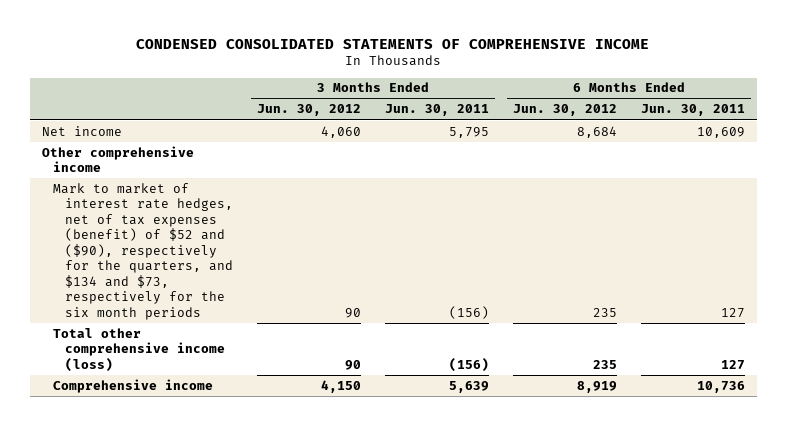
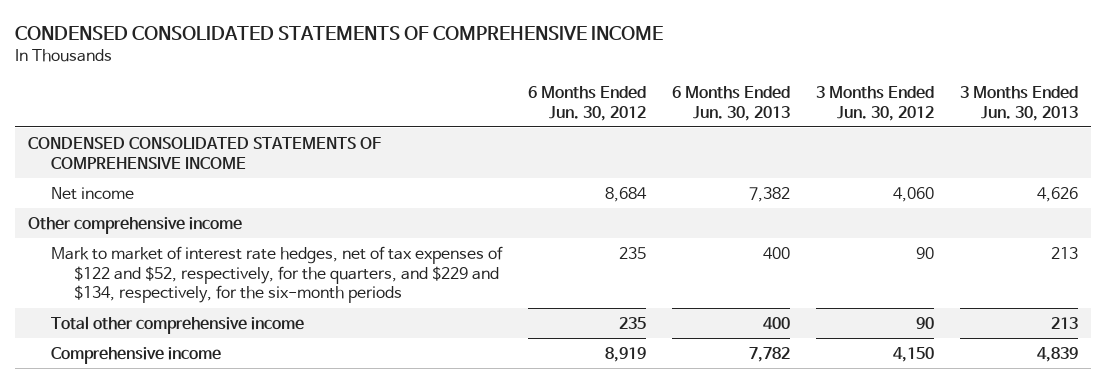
- | 3 Months Ended Jun. 30, 2012 | 3 Months Ended Jun. 30, 2011 | 6 Months Ended Jun. 30, 2012 | 6 Months Ended Jun. 30, 2011
+ | 6 Months Ended Jun. 30, 2012 | 6 Months Ended Jun. 30, 2013 | 3 Months Ended Jun. 30, 2012 | 3 Months Ended Jun. 30, 2013
+ CONDENSED CONSOLIDATED STATEMENTS OF COMPREHENSIVE INCOME
- Mark to market of interest rate hedges, net of tax expenses (benefit) of $52 and ($90), respectively for the quarters, and $134 and $73, respectively for the six month periods | 90 | (156) | 235 | 127
- Total other comprehensive income (loss) | 90 | (156) | 235 | 127
+ Mark to market of interest rate hedges, net of tax expenses of $122 and $52, respectively, for the quarters, and $229 and $134, respectively, for the six-month periods | 235 | 400 | 90 | 213
+ Total other comprehensive income | 235 | 400 | 90 | 213

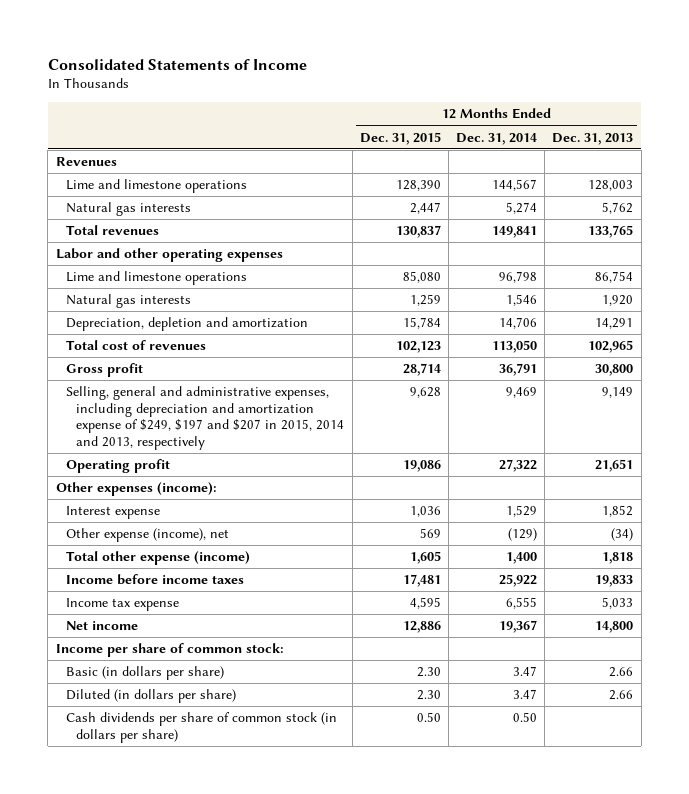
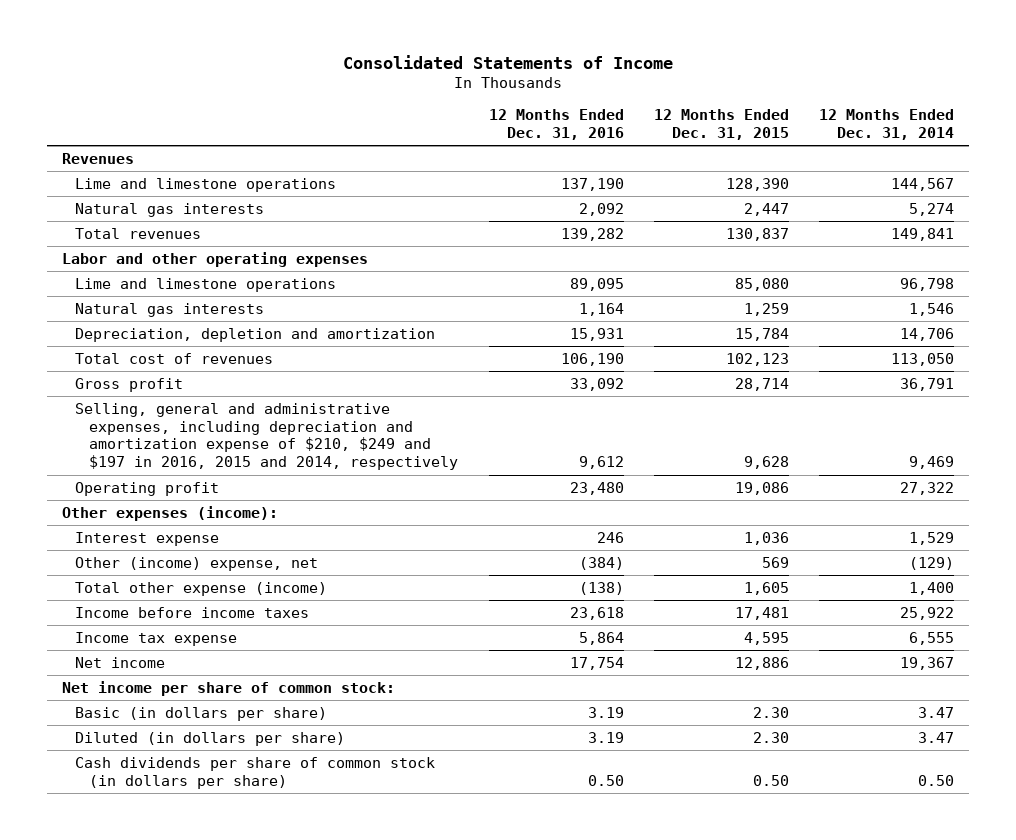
- | 12 Months Ended Dec. 31, 2015 | 12 Months Ended Dec. 31, 2014 | 12 Months Ended Dec. 31, 2013
+ | 12 Months Ended Dec. 31, 2016 | 12 Months Ended Dec. 31, 2015 | 12 Months Ended Dec. 31, 2014
- Selling, general and administrative expenses, including depreciation and amortization expense of $249, $197 and $207 in 2015, 2014 and 2013, respectively | 9,628 | 9,469 | 9,149
+ Selling, general and administrative expenses, including depreciation and amortization expense of $210, $249 and $197 in 2016, 2015 and 2014, respectively | 9,612 | 9,628 | 9,469
- Other expense (income), net | 569 | (129) | (34)
+ Other (income) expense, net | (384) | 569 | (129)
- Income per share of common stock:
+ Net income per share of common stock:

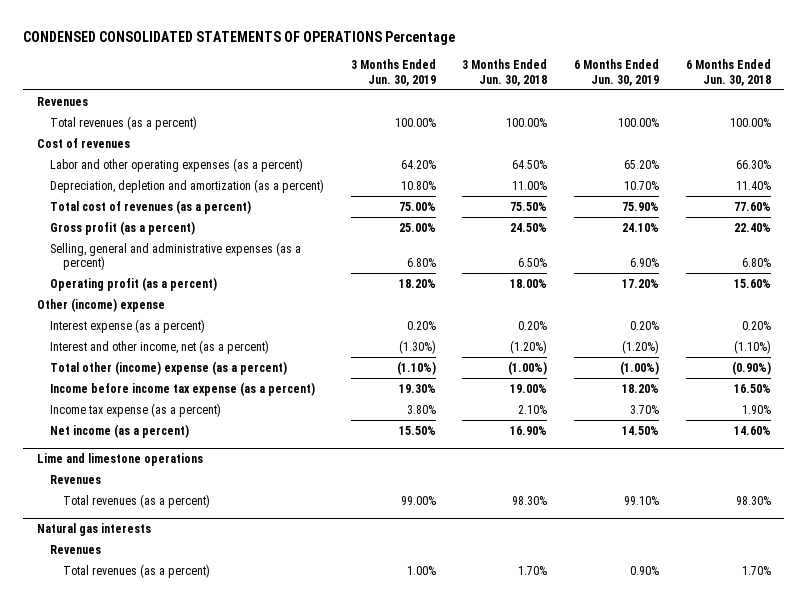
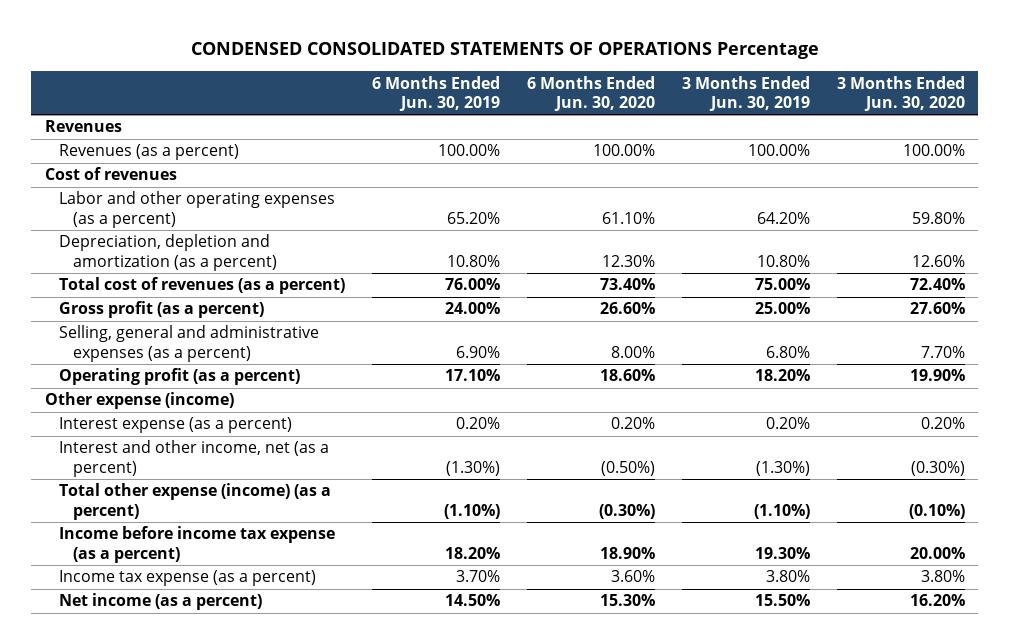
- | 3 Months Ended Jun. 30, 2019 | 3 Months Ended Jun. 30, 2018 | 6 Months Ended Jun. 30, 2019 | 6 Months Ended Jun. 30, 2018
+ | 6 Months Ended Jun. 30, 2019 | 6 Months Ended Jun. 30, 2020 | 3 Months Ended Jun. 30, 2019 | 3 Months Ended Jun. 30, 2020
- Total revenues (as a percent) | 100.00% | 100.00% | 100.00% | 100.00%
+ Revenues (as a percent) | 100.00% | 100.00% | 100.00% | 100.00%
- Depreciation, depletion and amortization (as a percent) | 10.80% | 11.00% | 10.70% | 11.40%
- Total cost of revenues (as a percent) | 75.00% | 75.50% | 75.90% | 77.60%
- Gross profit (as a percent) | 25.00% | 24.50% | 24.10% | 22.40%
+ Depreciation, depletion and amortization (as a percent) | 10.80% | 12.30% | 10.80% | 12.60%
+ Total cost of revenues (as a percent) | 76.00% | 73.40% | 75.00% | 72.40%
+ Gross profit (as a percent) | 24.00% | 26.60% | 25.00% | 27.60%
- Operating profit (as a percent) | 18.20% | 18.00% | 17.20% | 15.60%
- Other (income) expense
+ Operating profit (as a percent) | 17.10% | 18.60% | 18.20% | 19.90%
+ Other expense (income)
- Interest and other income, net (as a percent) | (1.30%) | (1.20%) | (1.20%) | (1.10%)
- Total other (income) expense (as a percent) | (1.10%) | (1.00%) | (1.00%) | (0.90%)
+ Interest and other income, net (as a percent) | (1.30%) | (0.50%) | (1.30%) | (0.30%)
+ Total other expense (income) (as a percent) | (1.10%) | (0.30%) | (1.10%) | (0.10%)
- Lime and limestone operations
- Revenues
- Total revenues (as a percent) | 99.00% | 98.30% | 99.10% | 98.30%
- Natural gas interests
- Revenues
- Total revenues (as a percent) | 1.00% | 1.70% | 0.90% | 1.70%

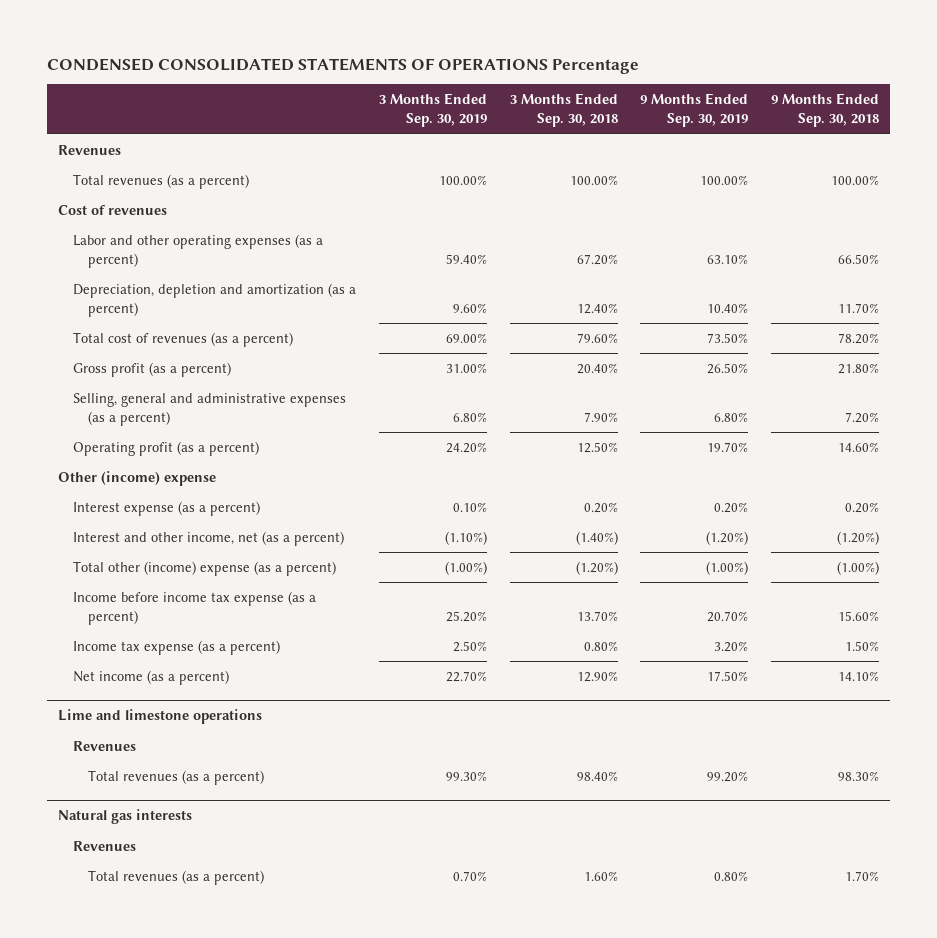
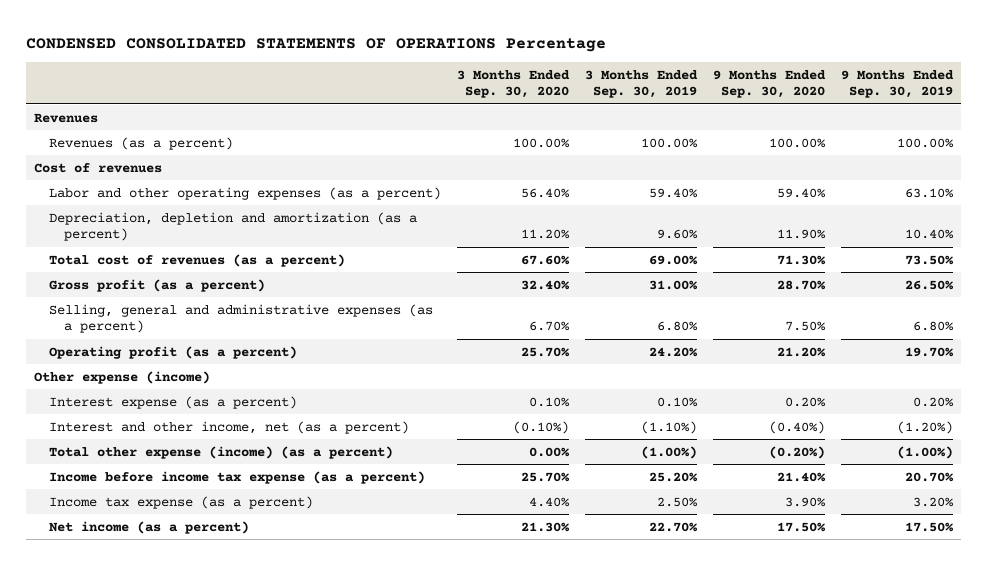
- | 3 Months Ended Sep. 30, 2019 | 3 Months Ended Sep. 30, 2018 | 9 Months Ended Sep. 30, 2019 | 9 Months Ended Sep. 30, 2018
+ | 3 Months Ended Sep. 30, 2020 | 3 Months Ended Sep. 30, 2019 | 9 Months Ended Sep. 30, 2020 | 9 Months Ended Sep. 30, 2019
- Total revenues (as a percent) | 100.00% | 100.00% | 100.00% | 100.00%
+ Revenues (as a percent) | 100.00% | 100.00% | 100.00% | 100.00%
- Other (income) expense
+ Other expense (income)
- Total other (income) expense (as a percent) | (1.00%) | (1.20%) | (1.00%) | (1.00%)
+ Total other expense (income) (as a percent) | 0.00% | (1.00%) | (0.20%) | (1.00%)
- Lime and limestone operations
- Revenues
- Total revenues (as a percent) | 99.30% | 98.40% | 99.20% | 98.30%
- Natural gas interests
- Revenues
- Total revenues (as a percent) | 0.70% | 1.60% | 0.80% | 1.70%

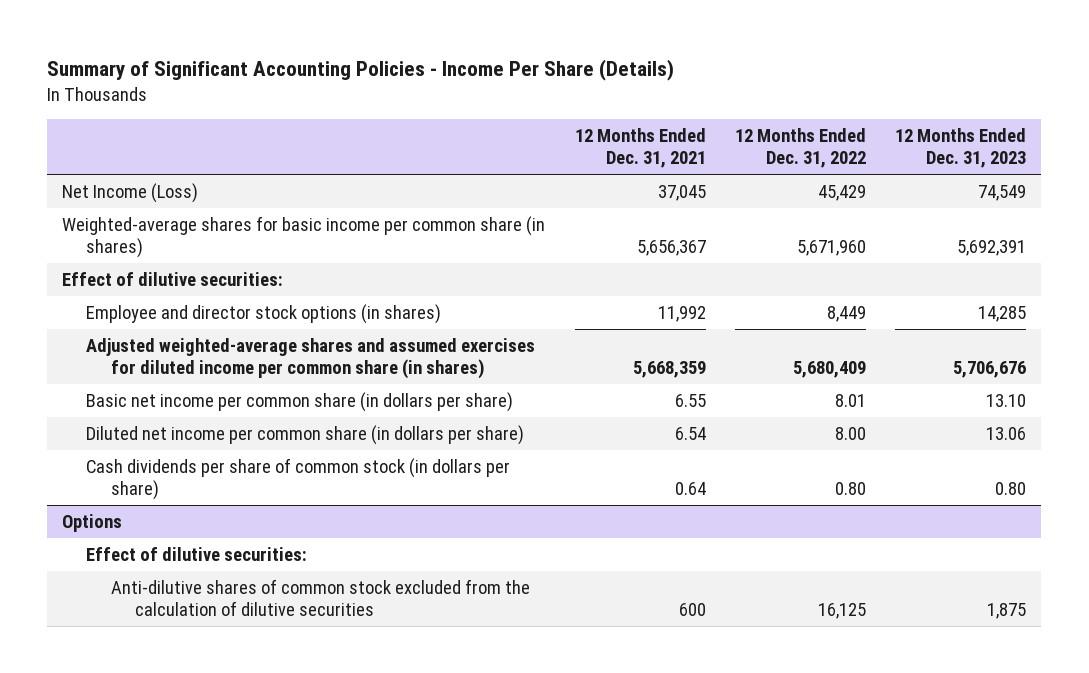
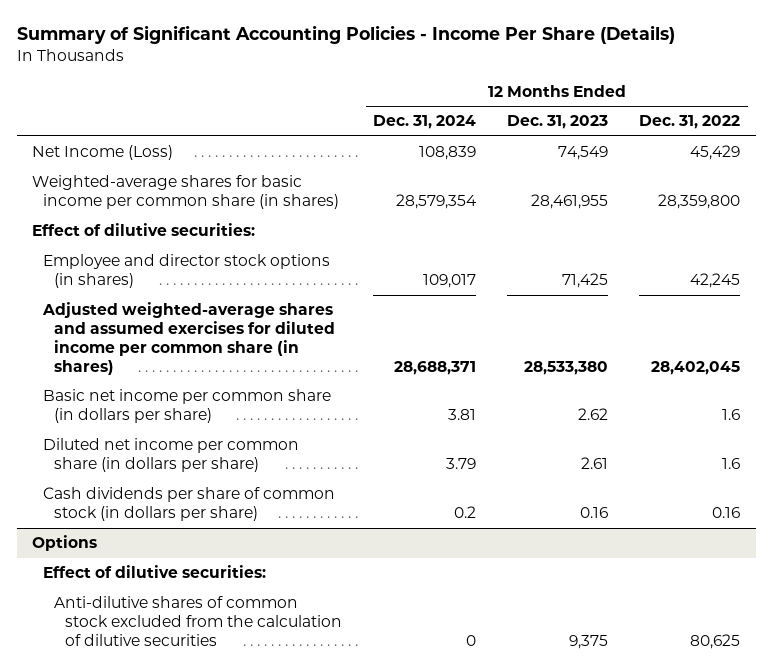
- | 12 Months Ended Dec. 31, 2021 | 12 Months Ended Dec. 31, 2022 | 12 Months Ended Dec. 31, 2023
+ | 12 Months Ended Dec. 31, 2024 | 12 Months Ended Dec. 31, 2023 | 12 Months Ended Dec. 31, 2022
- Weighted-average shares for basic income per common share (in shares) | 5,656,367 | 5,671,960 | 5,692,391
+ Weighted-average shares for basic income per common share (in shares) | 28,579,354 | 28,461,955 | 28,359,800
- Employee and director stock options (in shares) | 11,992 | 8,449 | 14,285
- Adjusted weighted-average shares and assumed exercises for diluted income per common share (in shares) | 5,668,359 | 5,680,409 | 5,706,676
- Basic net income per common share (in dollars per share) | 6.55 | 8.01 | 13.10
- Diluted net income per common share (in dollars per share) | 6.54 | 8.00 | 13.06
- Cash dividends per share of common stock (in dollars per share) | 0.64 | 0.80 | 0.80
+ Employee and director stock options (in shares) | 109,017 | 71,425 | 42,245
+ Adjusted weighted-average shares and assumed exercises for diluted income per common share (in shares) | 28,688,371 | 28,533,380 | 28,402,045
+ Basic net income per common share (in dollars per share) | 3.81 | 2.62 | 1.6
+ Diluted net income per common share (in dollars per share) | 3.79 | 2.61 | 1.6
+ Cash dividends per share of common stock (in dollars per share) | 0.2 | 0.16 | 0.16
@ Options
- Anti-dilutive shares of common stock excluded from the calculation of dilutive securities | 600 | 16,125 | 1,875
+ Anti-dilutive shares of common stock excluded from the calculation of dilutive securities | 0 | 9,375 | 80,625

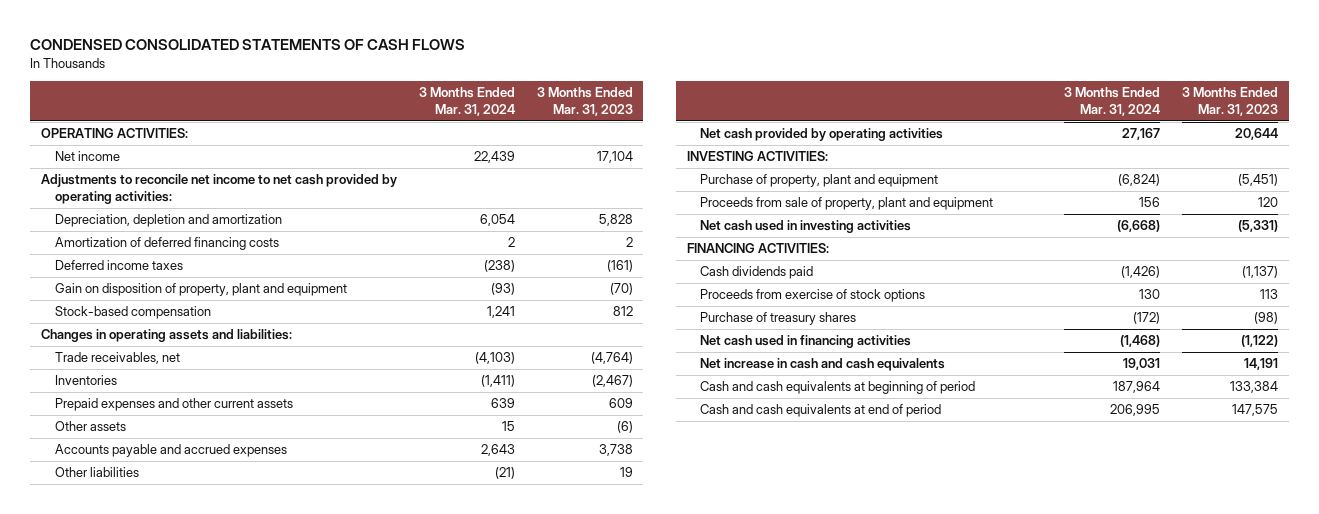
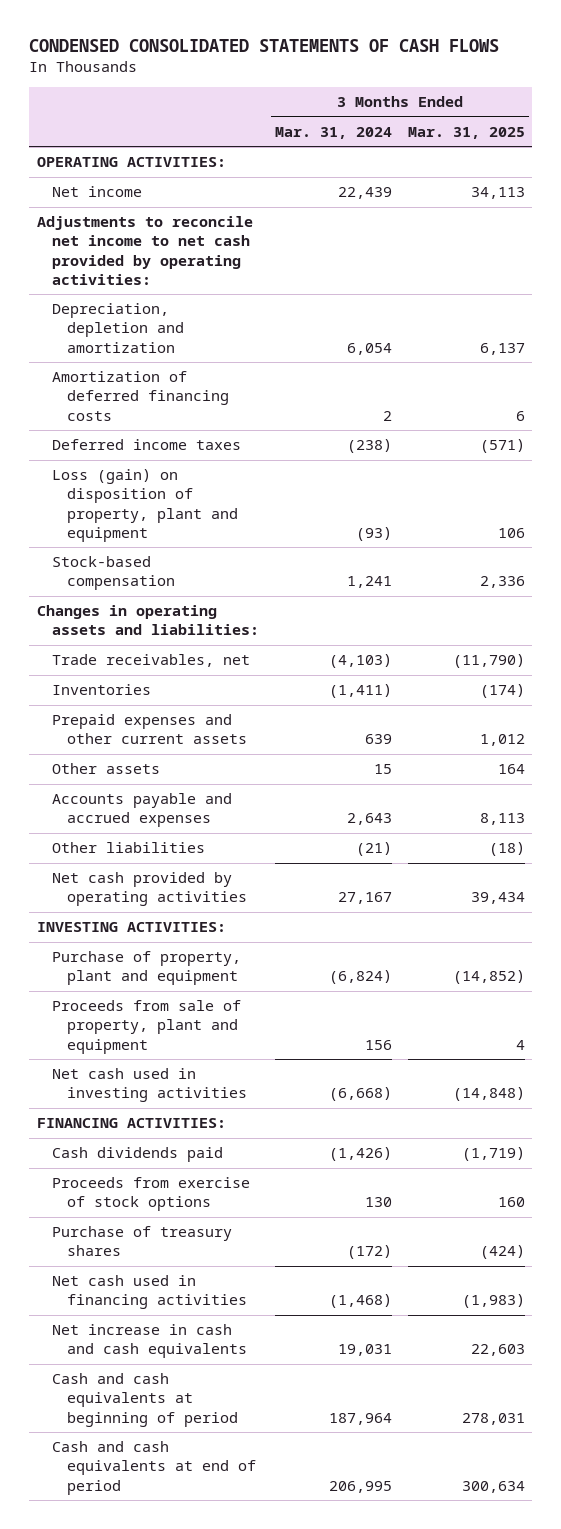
- | 3 Months Ended Mar. 31, 2024 | 3 Months Ended Mar. 31, 2023
+ | 3 Months Ended Mar. 31, 2024 | 3 Months Ended Mar. 31, 2025
- Gain on disposition of property, plant and equipment | (93) | (70)
+ Loss (gain) on disposition of property, plant and equipment | (93) | 106

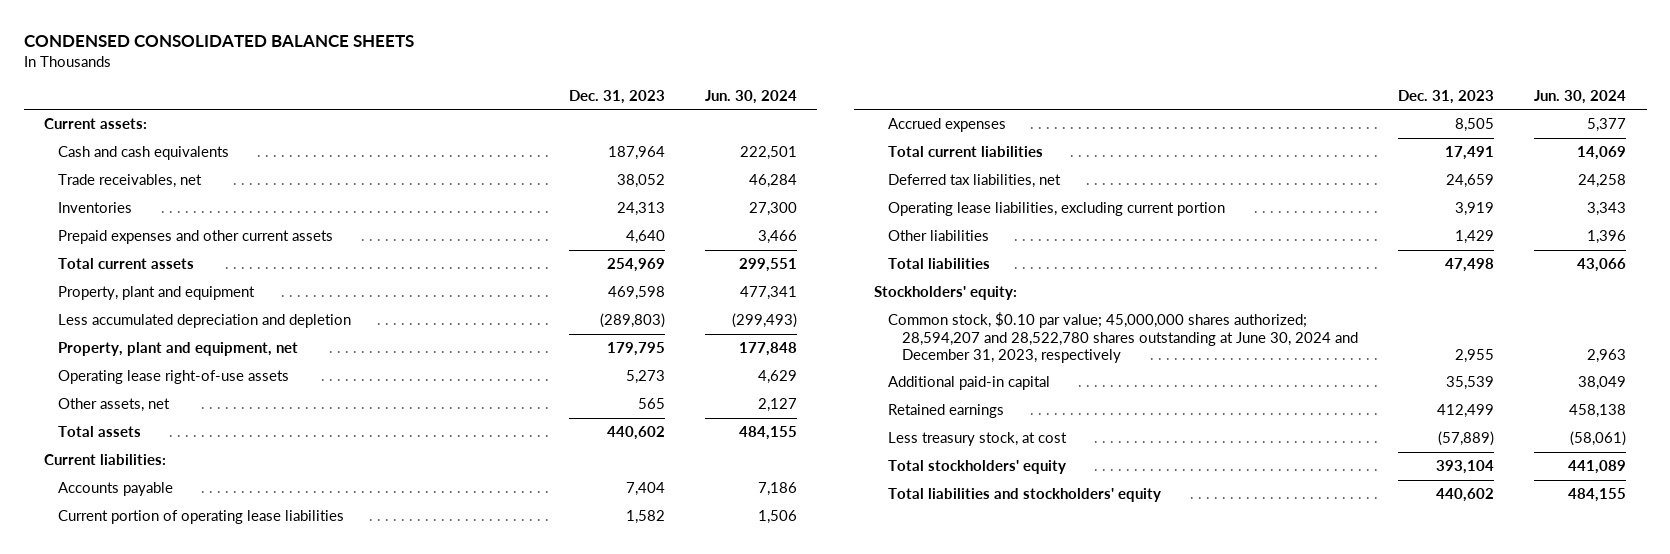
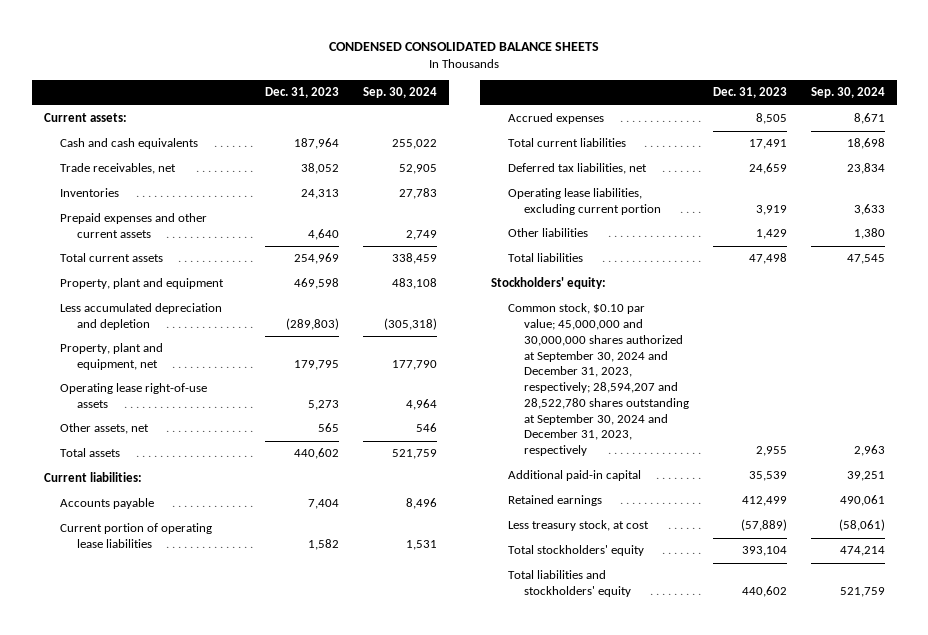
- | Dec. 31, 2023 | Jun. 30, 2024
+ | Dec. 31, 2023 | Sep. 30, 2024
- Common stock, $0.10 par value; 45,000,000 shares authorized; 28,594,207 and 28,522,780 shares outstanding at June 30, 2024 and December 31, 2023, respectively | 2,955 | 2,963
+ Common stock, $0.10 par value; 45,000,000 and 30,000,000 shares authorized at September 30, 2024 and December 31, 2023, respectively; 28,594,207 and 28,522,780 shares outstanding at September 30, 2024 and December 31, 2023, respectively | 2,955 | 2,963

